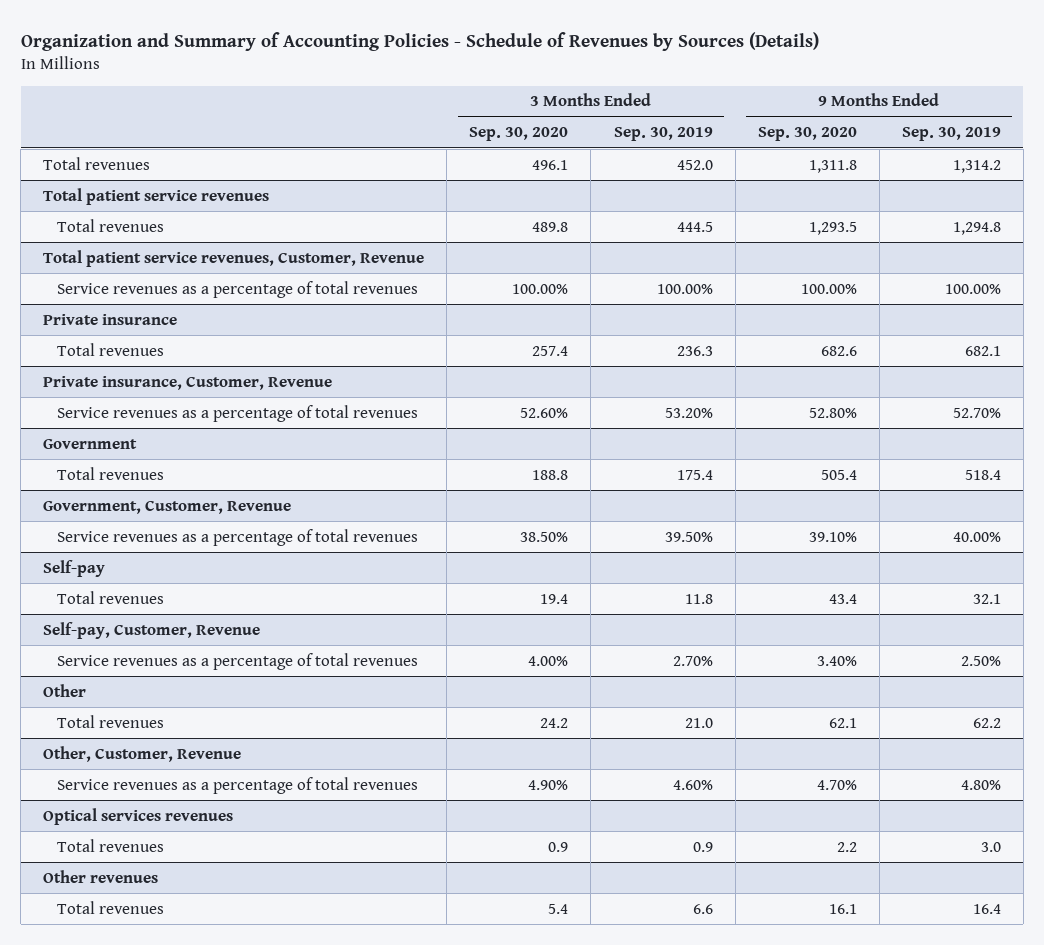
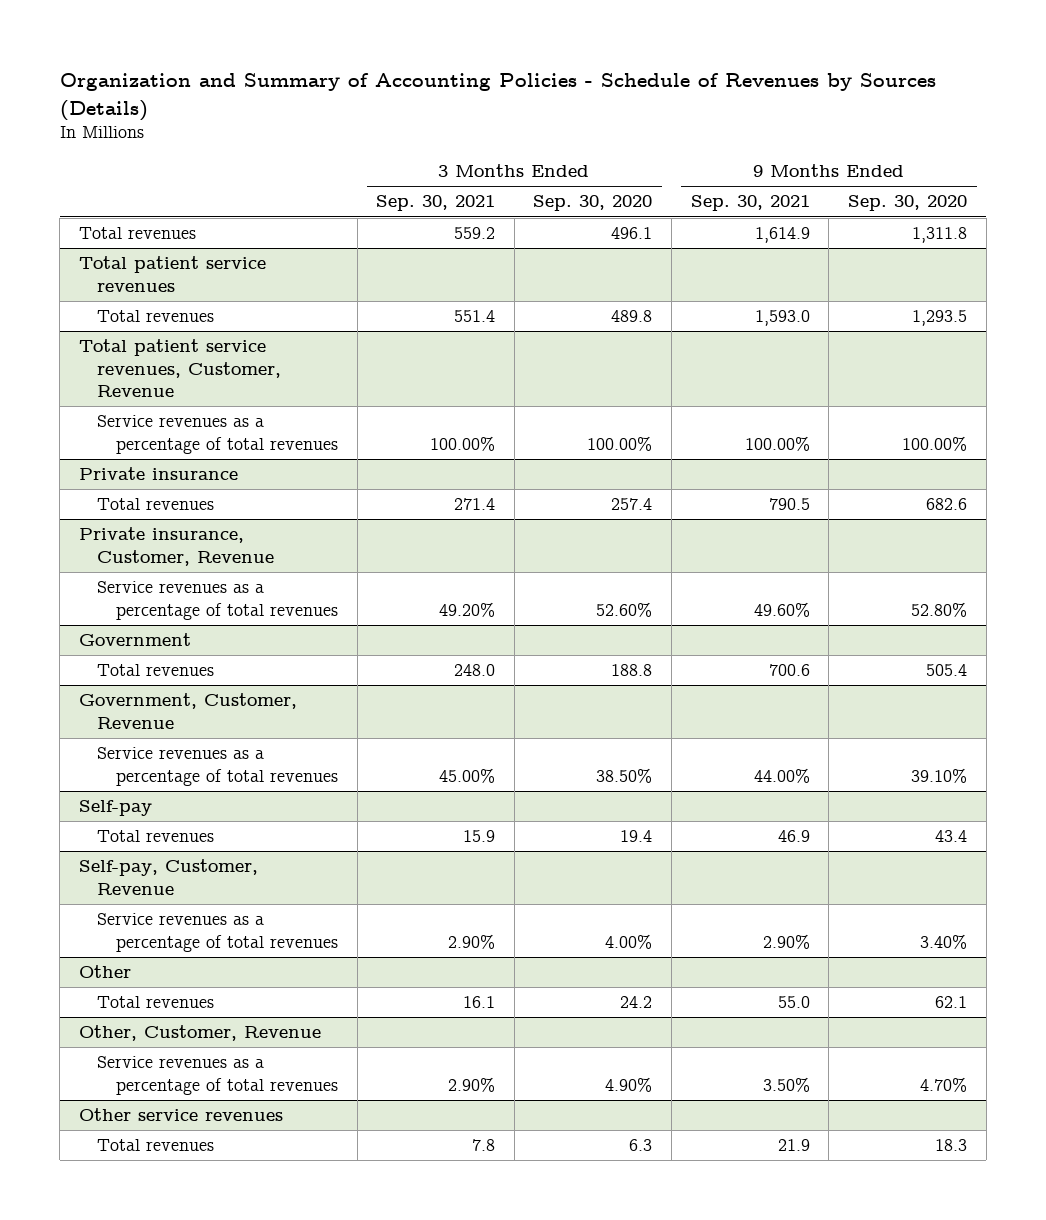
- | 3 Months Ended Sep. 30, 2020 | 3 Months Ended Sep. 30, 2019 | 9 Months Ended Sep. 30, 2020 | 9 Months Ended Sep. 30, 2019
+ | 3 Months Ended Sep. 30, 2021 | 3 Months Ended Sep. 30, 2020 | 9 Months Ended Sep. 30, 2021 | 9 Months Ended Sep. 30, 2020
- Optical services revenues
- Total revenues | 0.9 | 0.9 | 2.2 | 3.0
- Other revenues
- Total revenues | 5.4 | 6.6 | 16.1 | 16.4
+ Other service revenues
+ Total revenues | 7.8 | 6.3 | 21.9 | 18.3

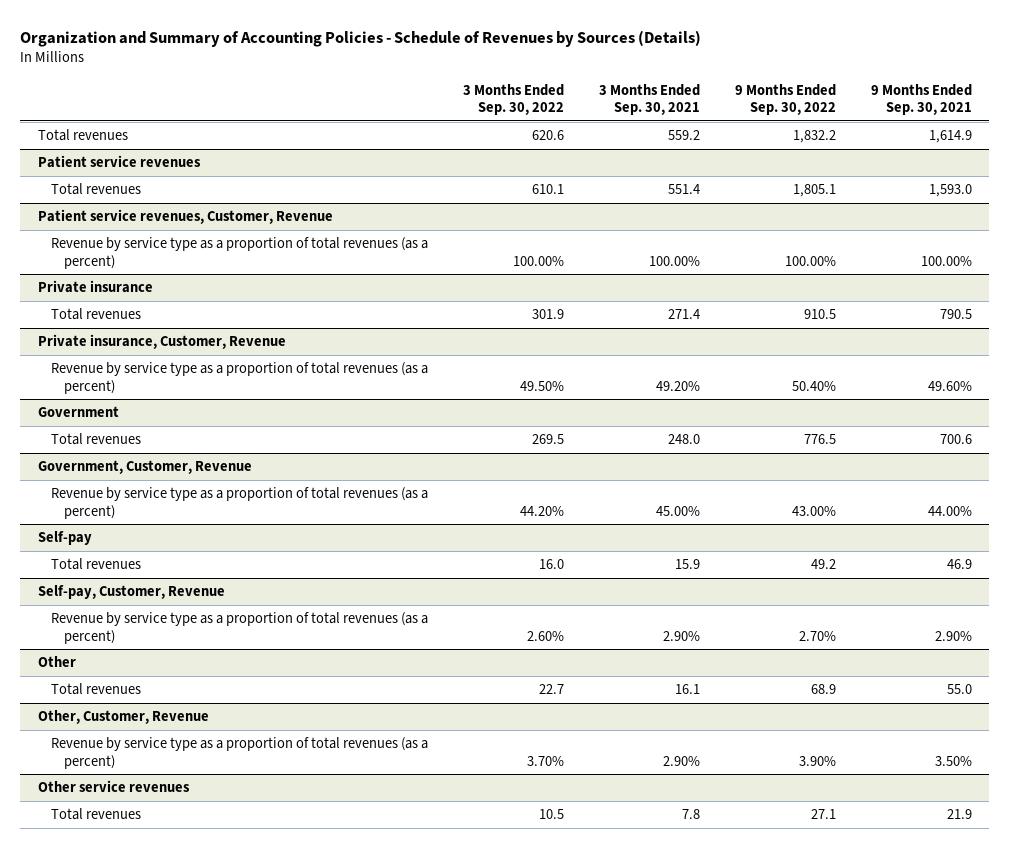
- | 3 Months Ended Sep. 30, 2021 | 3 Months Ended Sep. 30, 2020 | 9 Months Ended Sep. 30, 2021 | 9 Months Ended Sep. 30, 2020
+ | 3 Months Ended Sep. 30, 2022 | 3 Months Ended Sep. 30, 2021 | 9 Months Ended Sep. 30, 2022 | 9 Months Ended Sep. 30, 2021
- Total patient service revenues
+ Patient service revenues
- Total patient service revenues, Customer, Revenue
- Service revenues as a percentage of total revenues | 100.00% | 100.00% | 100.00% | 100.00%
+ Patient service revenues, Customer, Revenue
+ Revenue by service type as a proportion of total revenues (as a percent) | 100.00% | 100.00% | 100.00% | 100.00%
@ Private insurance, Customer, Revenue
- Service revenues as a percentage of total revenues | 49.20% | 52.60% | 49.60% | 52.80%
+ Revenue by service type as a proportion of total revenues (as a percent) | 49.50% | 49.20% | 50.40% | 49.60%
@ Government, Customer, Revenue
- Service revenues as a percentage of total revenues | 45.00% | 38.50% | 44.00% | 39.10%
+ Revenue by service type as a proportion of total revenues (as a percent) | 44.20% | 45.00% | 43.00% | 44.00%
@ Self-pay, Customer, Revenue
- Service revenues as a percentage of total revenues | 2.90% | 4.00% | 2.90% | 3.40%
+ Revenue by service type as a proportion of total revenues (as a percent) | 2.60% | 2.90% | 2.70% | 2.90%
@ Other, Customer, Revenue
- Service revenues as a percentage of total revenues | 2.90% | 4.90% | 3.50% | 4.70%
+ Revenue by service type as a proportion of total revenues (as a percent) | 3.70% | 2.90% | 3.90% | 3.50%

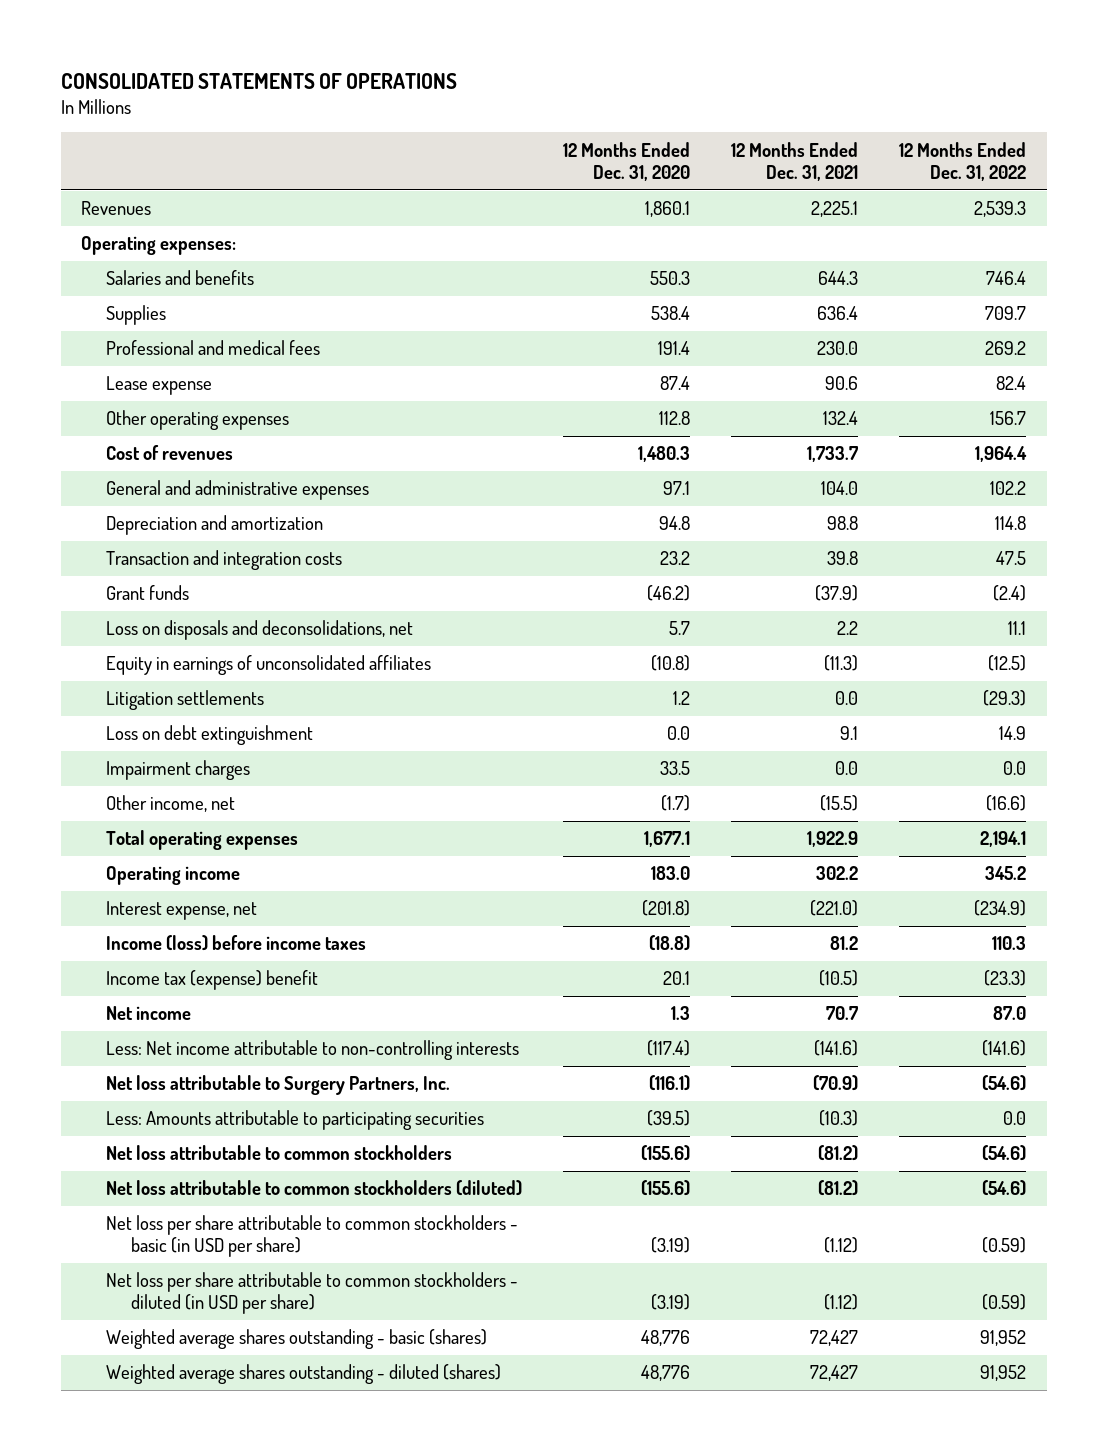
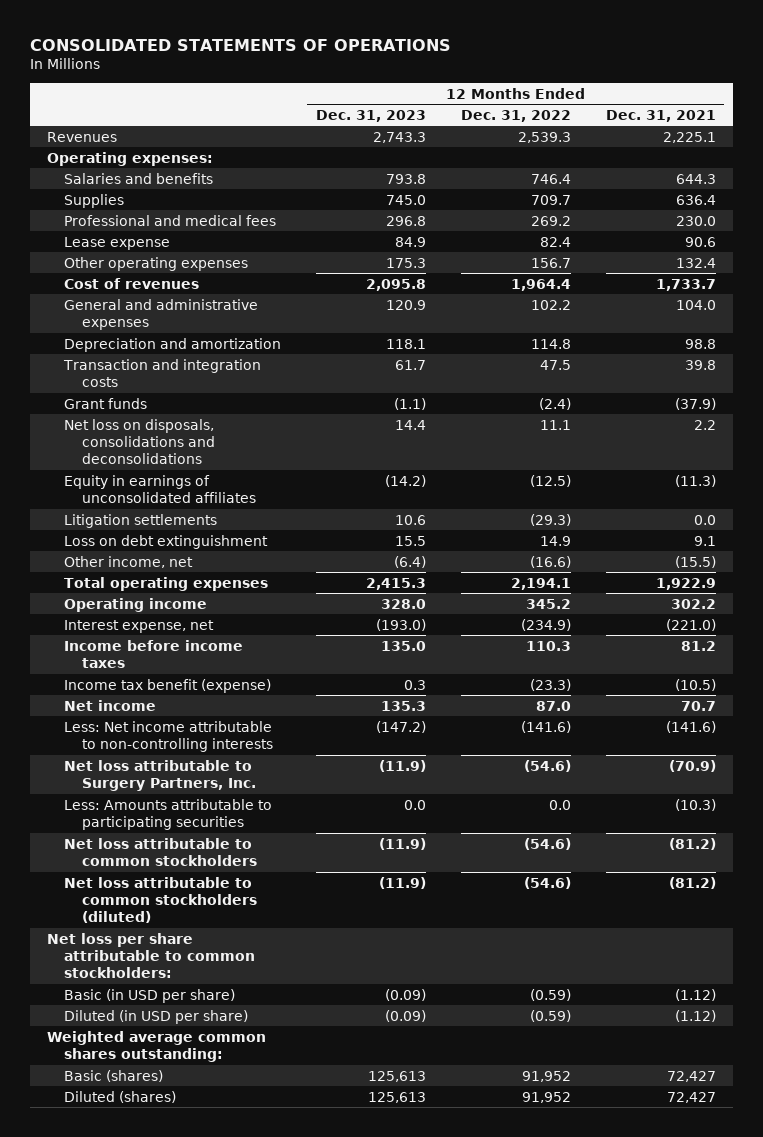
- | 12 Months Ended Dec. 31, 2020 | 12 Months Ended Dec. 31, 2021 | 12 Months Ended Dec. 31, 2022
+ | 12 Months Ended Dec. 31, 2023 | 12 Months Ended Dec. 31, 2022 | 12 Months Ended Dec. 31, 2021
- Loss on disposals and deconsolidations, net | 5.7 | 2.2 | 11.1
+ Net loss on disposals, consolidations and deconsolidations | 14.4 | 11.1 | 2.2
- Impairment charges | 33.5 | 0.0 | 0.0
- Income (loss) before income taxes | (18.8) | 81.2 | 110.3
- Income tax (expense) benefit | 20.1 | (10.5) | (23.3)
+ Income before income taxes | 135.0 | 110.3 | 81.2
+ Income tax benefit (expense) | 0.3 | (23.3) | (10.5)
- Net loss per share attributable to common stockholders - basic (in USD per share) | (3.19) | (1.12) | (0.59)
- Net loss per share attributable to common stockholders - diluted (in USD per share) | (3.19) | (1.12) | (0.59)
- Weighted average shares outstanding - basic (shares) | 48,776 | 72,427 | 91,952
- Weighted average shares outstanding - diluted (shares) | 48,776 | 72,427 | 91,952
+ Net loss per share attributable to common stockholders:
+ Basic (in USD per share) | (0.09) | (0.59) | (1.12)
+ Diluted (in USD per share) | (0.09) | (0.59) | (1.12)
+ Weighted average common shares outstanding:
+ Basic (shares) | 125,613 | 91,952 | 72,427
+ Diluted (shares) | 125,613 | 91,952 | 72,427

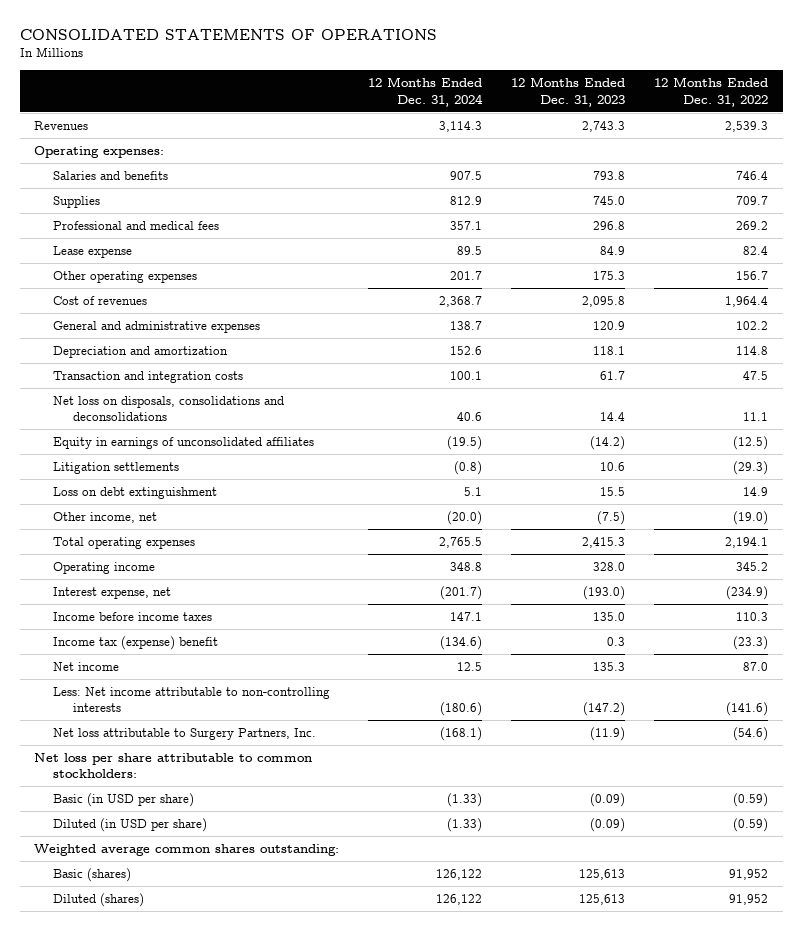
- | 12 Months Ended Dec. 31, 2023 | 12 Months Ended Dec. 31, 2022 | 12 Months Ended Dec. 31, 2021
+ | 12 Months Ended Dec. 31, 2024 | 12 Months Ended Dec. 31, 2023 | 12 Months Ended Dec. 31, 2022
- Grant funds | (1.1) | (2.4) | (37.9)
- Other income, net | (6.4) | (16.6) | (15.5)
+ Other income, net | (20.0) | (7.5) | (19.0)
- Income tax benefit (expense) | 0.3 | (23.3) | (10.5)
+ Income tax (expense) benefit | (134.6) | 0.3 | (23.3)
- Less: Amounts attributable to participating securities | 0.0 | 0.0 | (10.3)
- Net loss attributable to common stockholders | (11.9) | (54.6) | (81.2)
- Net loss attributable to common stockholders (diluted) | (11.9) | (54.6) | (81.2)

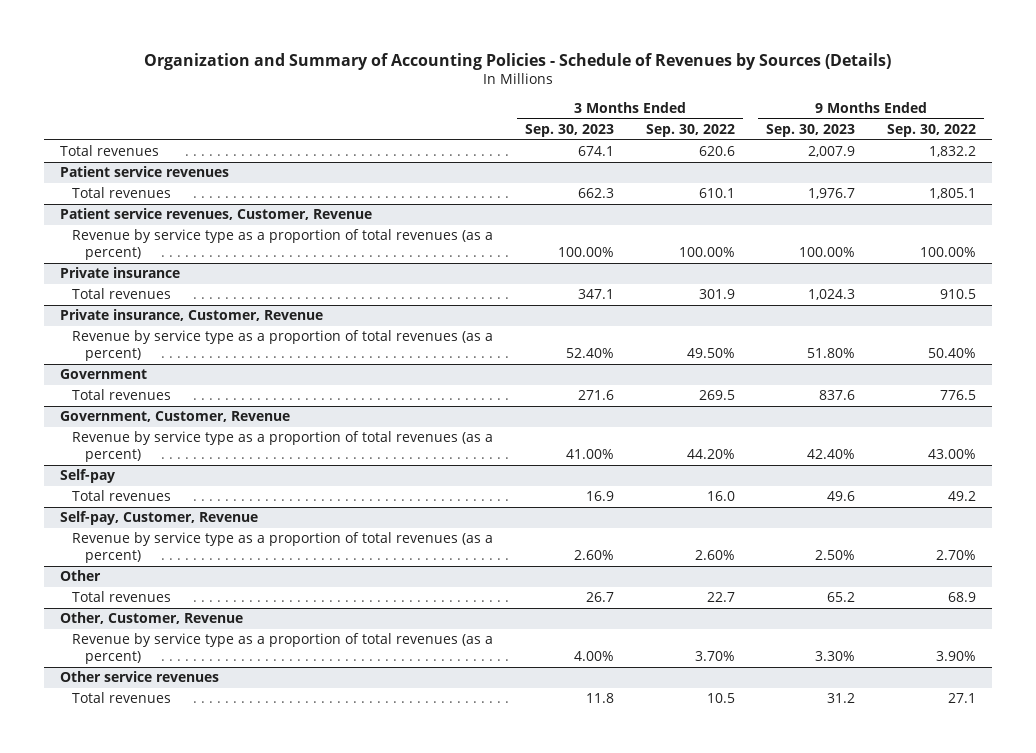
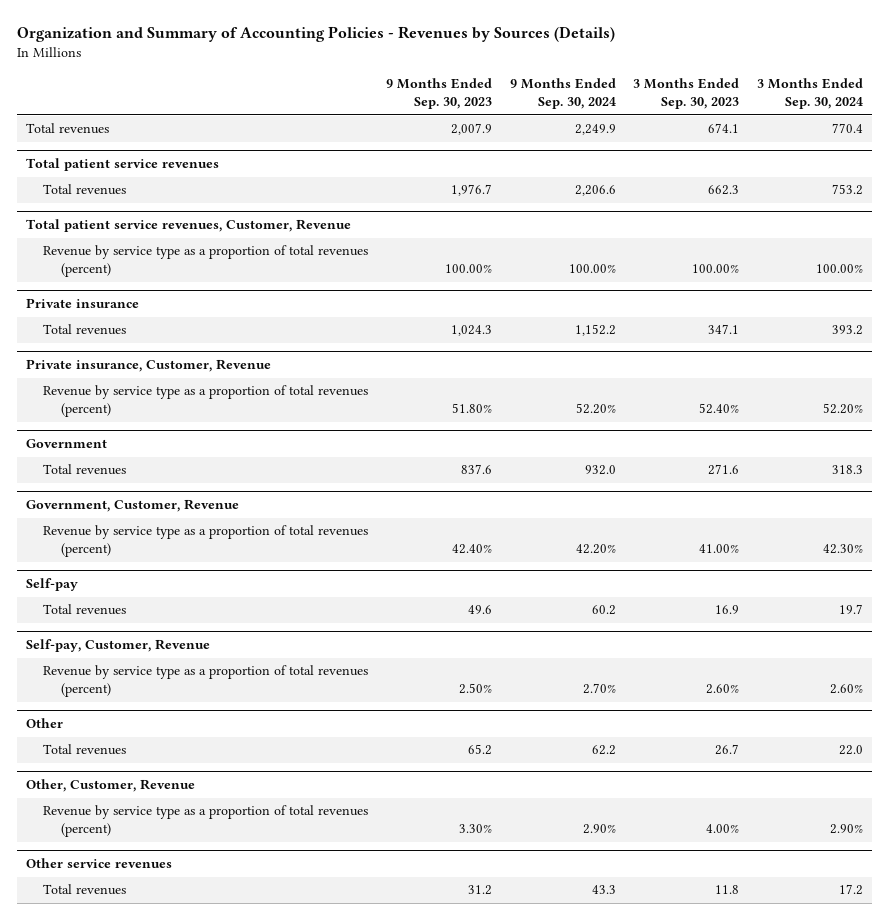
- Organization and Summary of Accounting Policies - Schedule of Revenues by Sources (Details)
+ Organization and Summary of Accounting Policies - Revenues by Sources (Details)
- | 3 Months Ended Sep. 30, 2023 | 3 Months Ended Sep. 30, 2022 | 9 Months Ended Sep. 30, 2023 | 9 Months Ended Sep. 30, 2022
+ | 9 Months Ended Sep. 30, 2023 | 9 Months Ended Sep. 30, 2024 | 3 Months Ended Sep. 30, 2023 | 3 Months Ended Sep. 30, 2024
- Patient service revenues
+ Total patient service revenues
- Patient service revenues, Customer, Revenue
- Revenue by service type as a proportion of total revenues (as a percent) | 100.00% | 100.00% | 100.00% | 100.00%
+ Total patient service revenues, Customer, Revenue
+ Revenue by service type as a proportion of total revenues (percent) | 100.00% | 100.00% | 100.00% | 100.00%
@ Private insurance, Customer, Revenue
- Revenue by service type as a proportion of total revenues (as a percent) | 52.40% | 49.50% | 51.80% | 50.40%
+ Revenue by service type as a proportion of total revenues (percent) | 51.80% | 52.20% | 52.40% | 52.20%
@ Government, Customer, Revenue
- Revenue by service type as a proportion of total revenues (as a percent) | 41.00% | 44.20% | 42.40% | 43.00%
+ Revenue by service type as a proportion of total revenues (percent) | 42.40% | 42.20% | 41.00% | 42.30%
@ Self-pay, Customer, Revenue
- Revenue by service type as a proportion of total revenues (as a percent) | 2.60% | 2.60% | 2.50% | 2.70%
+ Revenue by service type as a proportion of total revenues (percent) | 2.50% | 2.70% | 2.60% | 2.60%
@ Other, Customer, Revenue
- Revenue by service type as a proportion of total revenues (as a percent) | 4.00% | 3.70% | 3.30% | 3.90%
+ Revenue by service type as a proportion of total revenues (percent) | 3.30% | 2.90% | 4.00% | 2.90%

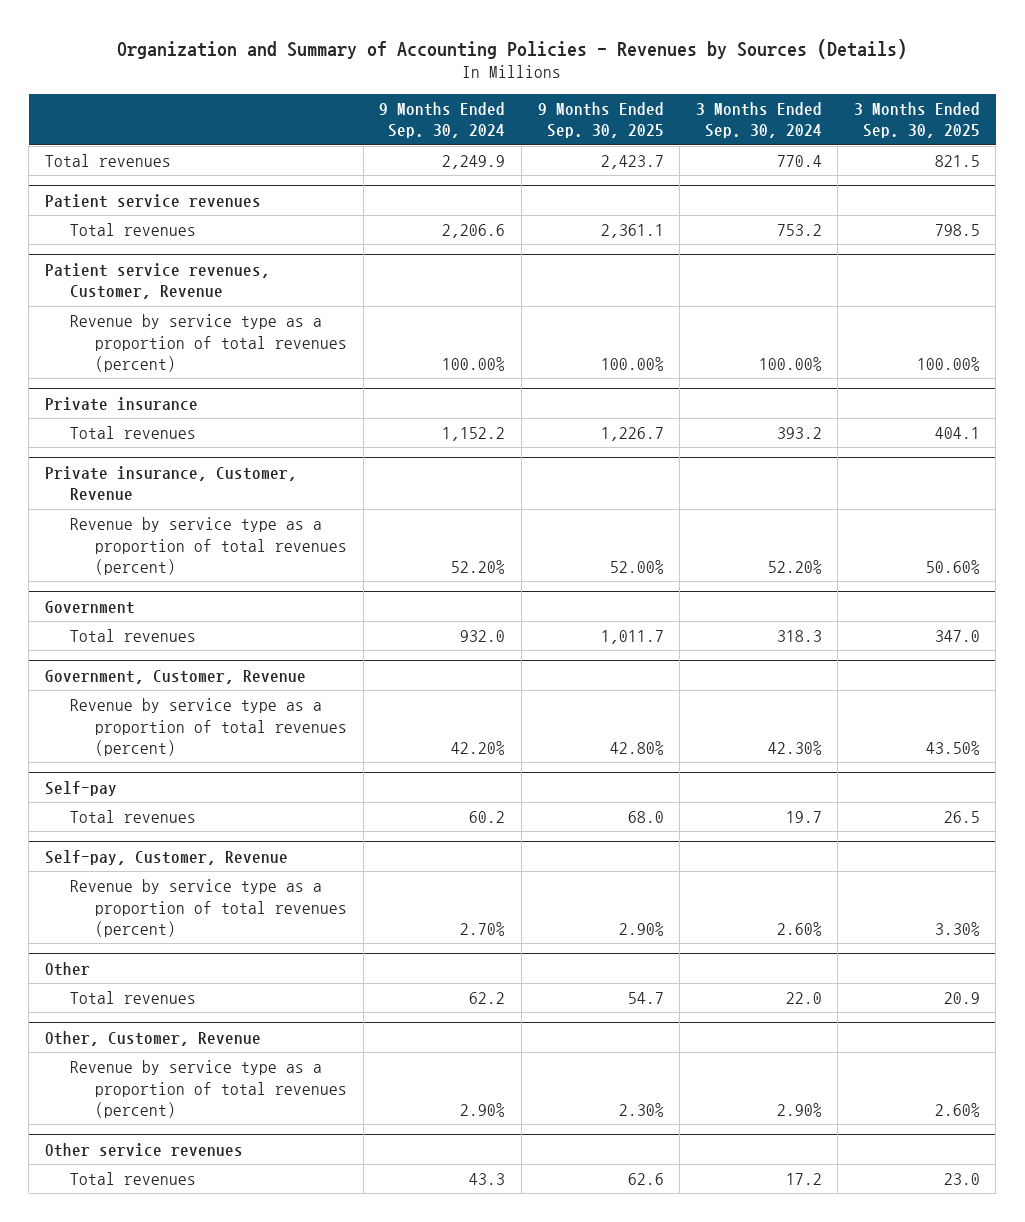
- | 9 Months Ended Sep. 30, 2023 | 9 Months Ended Sep. 30, 2024 | 3 Months Ended Sep. 30, 2023 | 3 Months Ended Sep. 30, 2024
+ | 9 Months Ended Sep. 30, 2024 | 9 Months Ended Sep. 30, 2025 | 3 Months Ended Sep. 30, 2024 | 3 Months Ended Sep. 30, 2025
- Total patient service revenues
+ Patient service revenues
- Total patient service revenues, Customer, Revenue
+ Patient service revenues, Customer, Revenue

